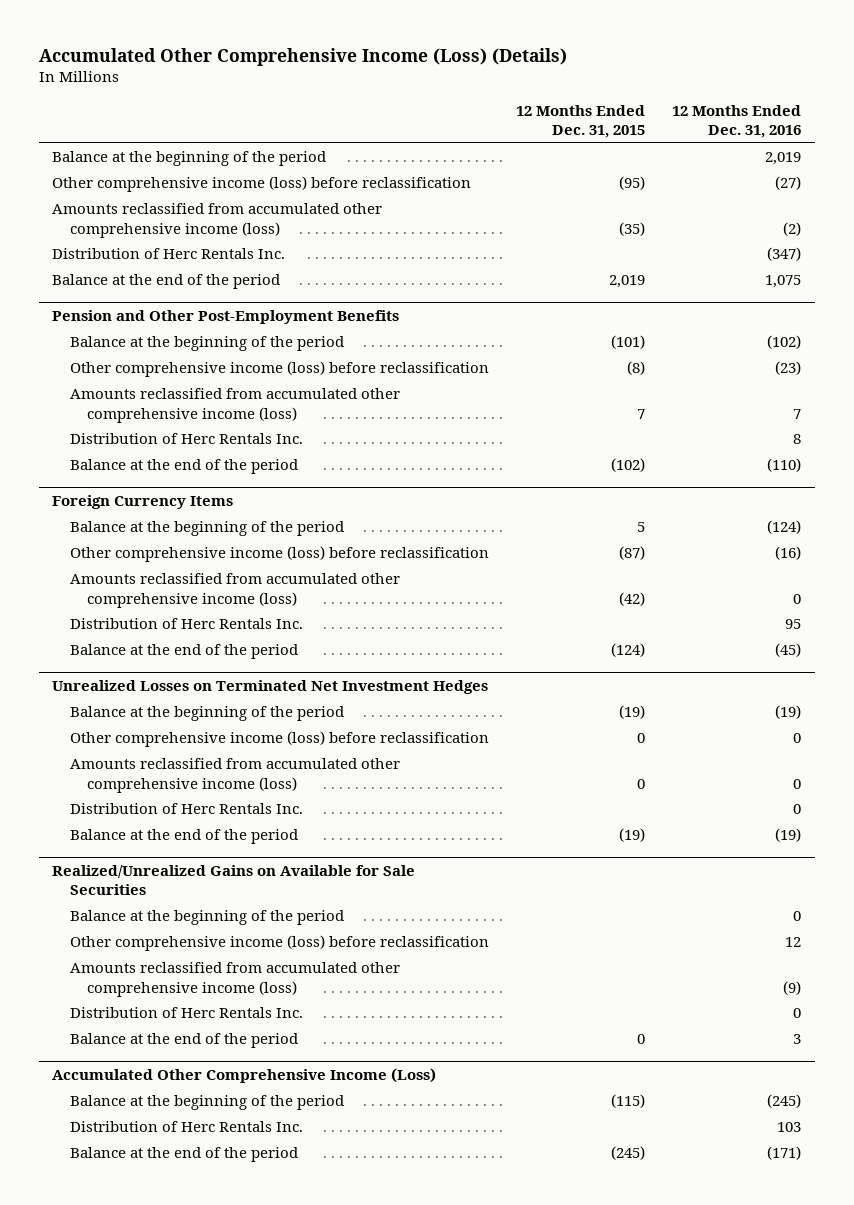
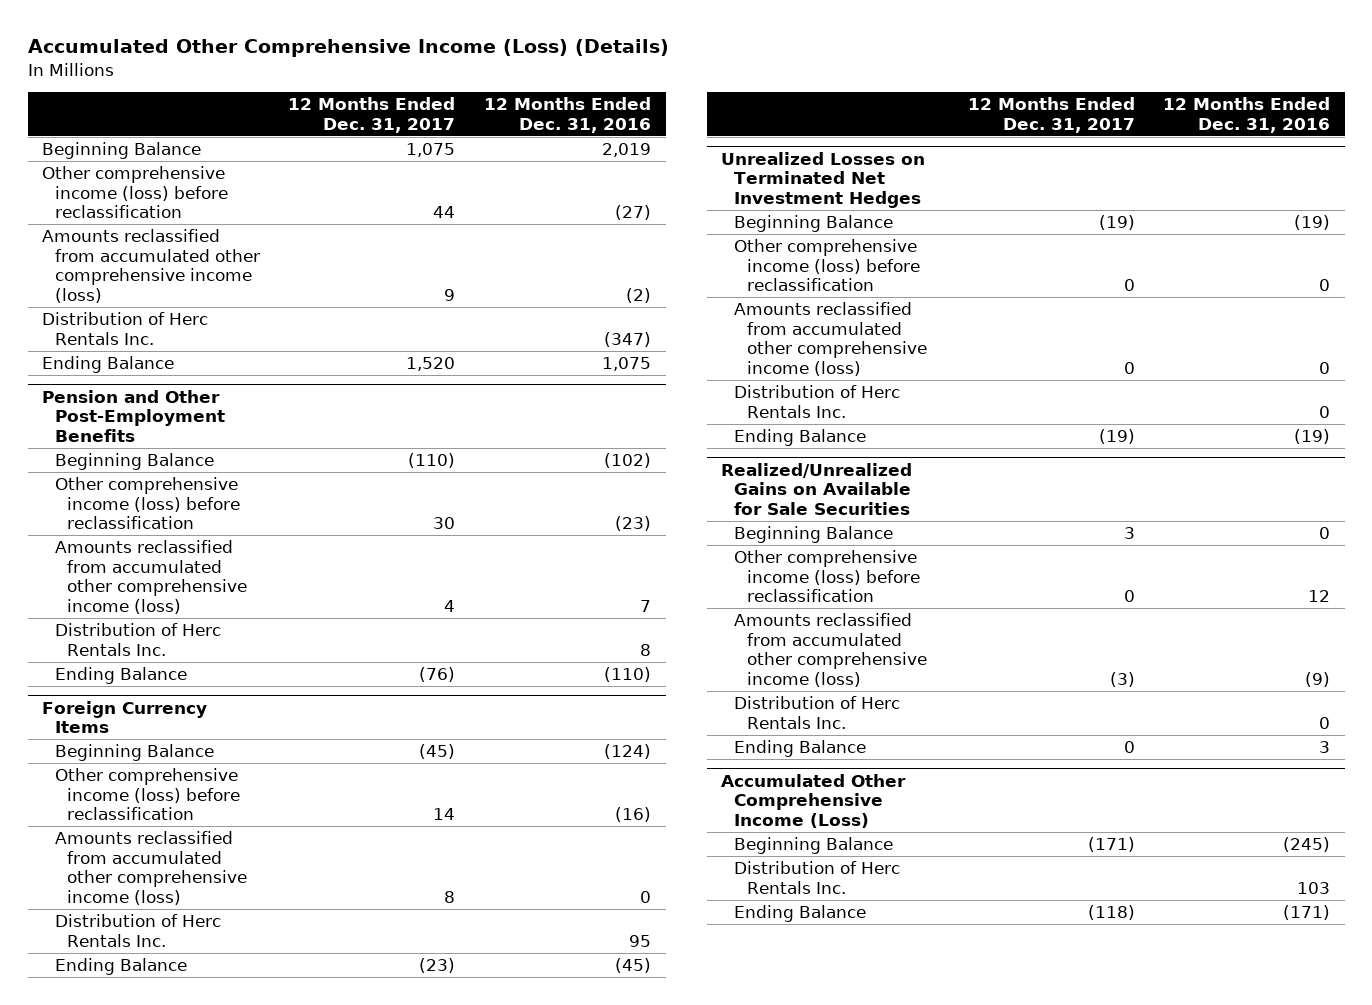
- | 12 Months Ended Dec. 31, 2015 | 12 Months Ended Dec. 31, 2016
+ | 12 Months Ended Dec. 31, 2017 | 12 Months Ended Dec. 31, 2016
- Balance at the beginning of the period | | 2,019
+ Beginning Balance | 1,075 | 2,019
- Balance at the end of the period | 2,019 | 1,075
+ Ending Balance | 1,520 | 1,075
@ Pension and Other Post-Employment Benefits
- Balance at the beginning of the period | (101) | (102)
+ Beginning Balance | (110) | (102)
- Balance at the end of the period | (102) | (110)
+ Ending Balance | (76) | (110)
@ Foreign Currency Items
- Balance at the beginning of the period | 5 | (124)
+ Beginning Balance | (45) | (124)
- Balance at the end of the period | (124) | (45)
+ Ending Balance | (23) | (45)
@ Unrealized Losses on Terminated Net Investment Hedges
- Balance at the beginning of the period | (19) | (19)
+ Beginning Balance | (19) | (19)
- Balance at the end of the period | (19) | (19)
+ Ending Balance | (19) | (19)
@ Realized/Unrealized Gains on Available for Sale Securities
- Balance at the beginning of the period | | 0
+ Beginning Balance | 3 | 0
- Balance at the end of the period | 0 | 3
+ Ending Balance | 0 | 3
@ Accumulated Other Comprehensive Income (Loss)
- Balance at the beginning of the period | (115) | (245)
+ Beginning Balance | (171) | (245)
- Balance at the end of the period | (245) | (171)
+ Ending Balance | (118) | (171)

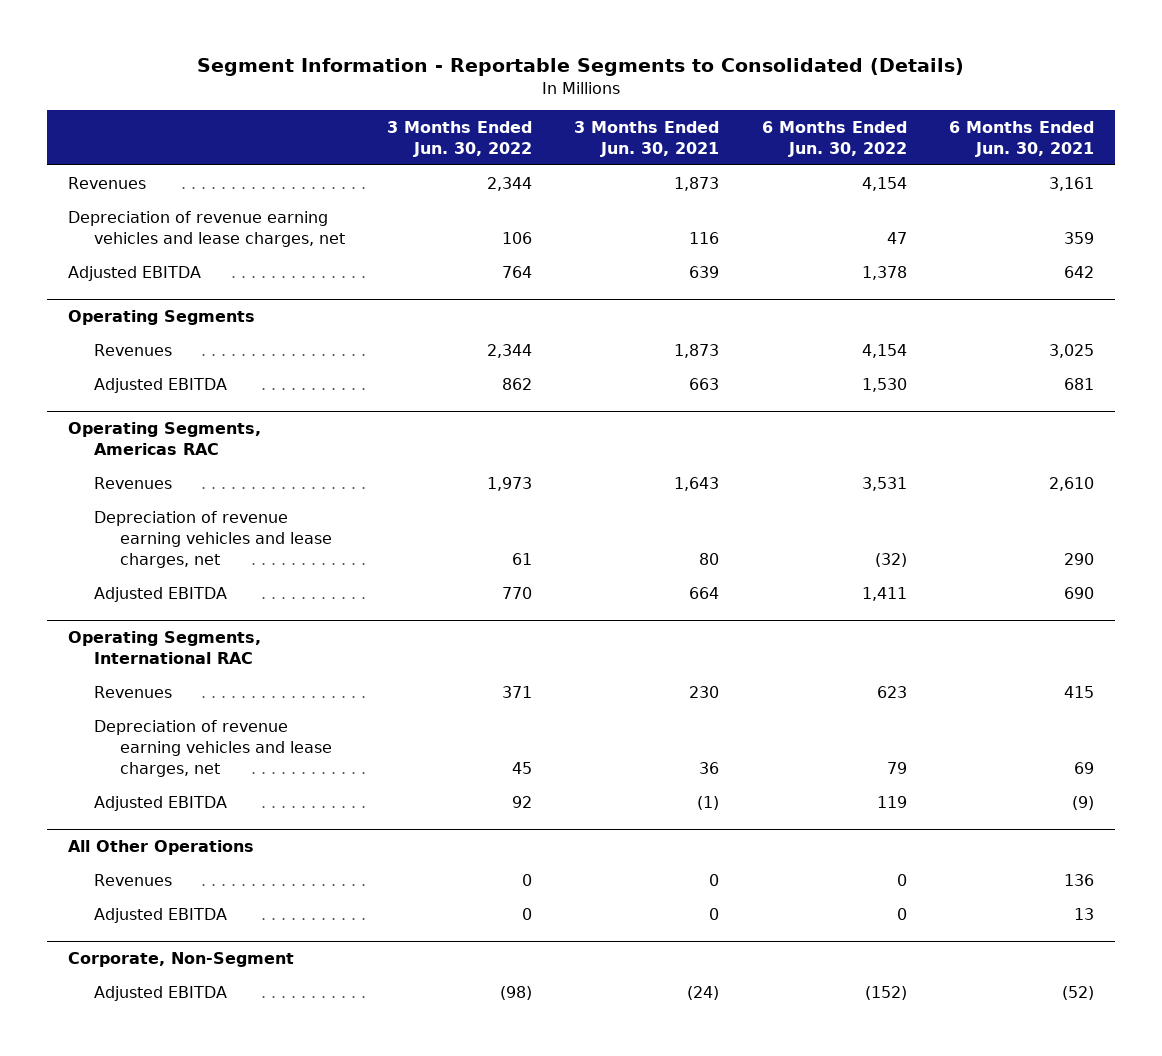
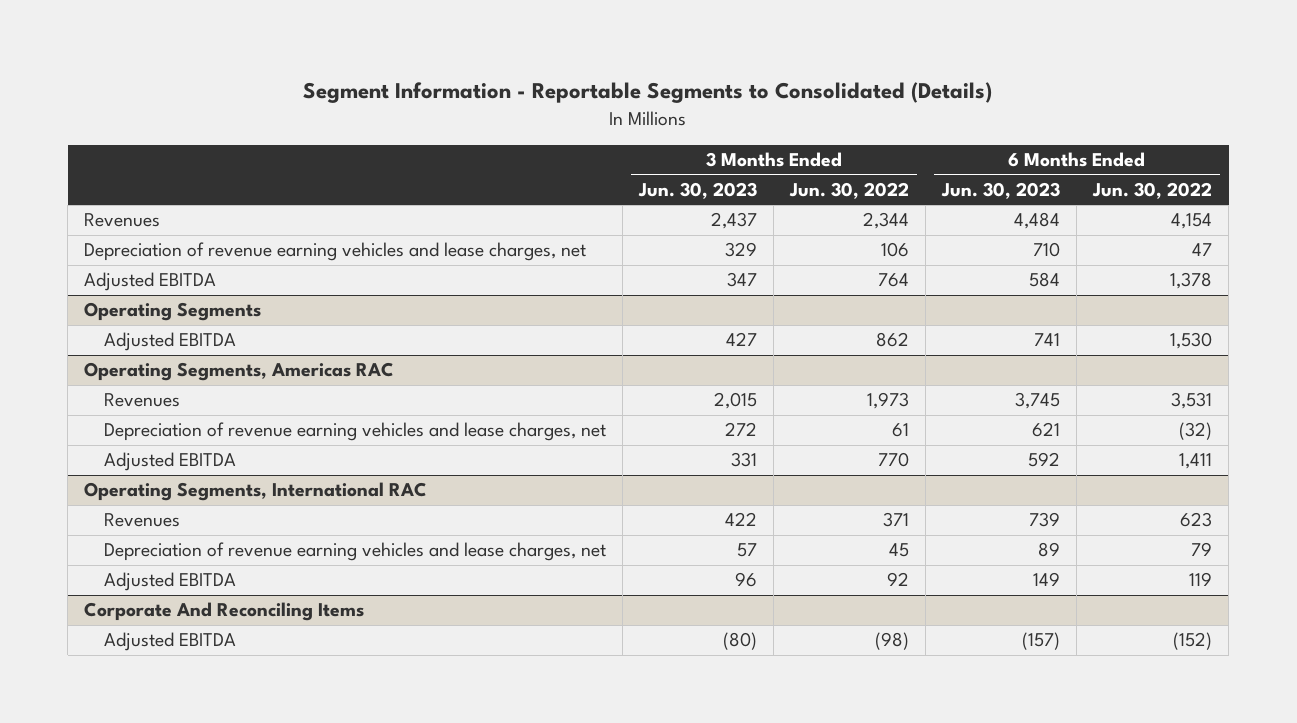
- | 3 Months Ended Jun. 30, 2022 | 3 Months Ended Jun. 30, 2021 | 6 Months Ended Jun. 30, 2022 | 6 Months Ended Jun. 30, 2021
+ | 3 Months Ended Jun. 30, 2023 | 3 Months Ended Jun. 30, 2022 | 6 Months Ended Jun. 30, 2023 | 6 Months Ended Jun. 30, 2022
@ Operating Segments
- Revenues | 2,344 | 1,873 | 4,154 | 3,025
- All Other Operations
- Revenues | 0 | 0 | 0 | 136
- Adjusted EBITDA | 0 | 0 | 0 | 13
- Corporate, Non-Segment
+ Corporate And Reconciling Items

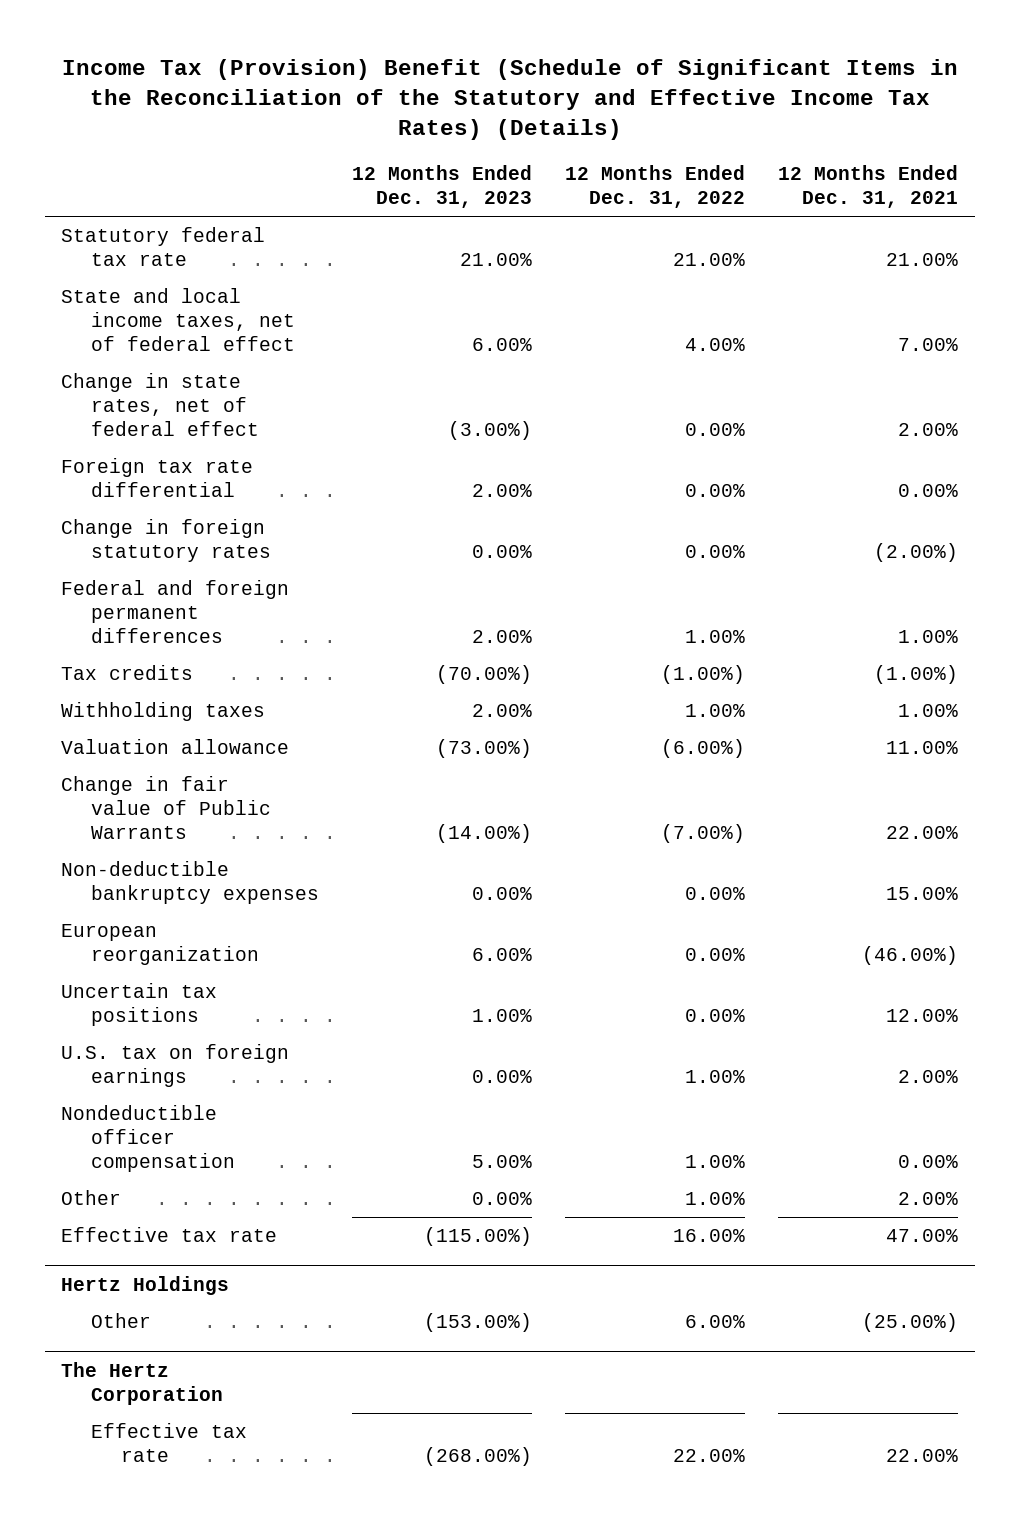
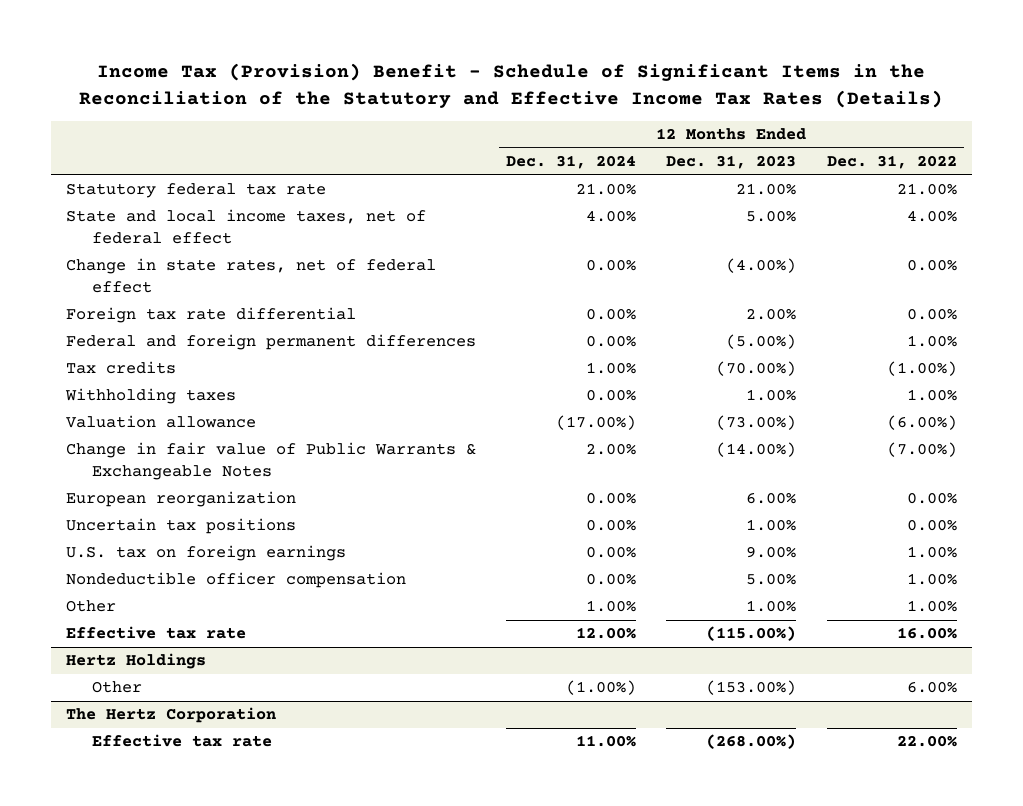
- Income Tax (Provision) Benefit (Schedule of Significant Items in the Reconciliation of the Statutory and Effective Income Tax Rates) (Details)
+ Income Tax (Provision) Benefit - Schedule of Significant Items in the Reconciliation of the Statutory and Effective Income Tax Rates (Details)
- | 12 Months Ended Dec. 31, 2023 | 12 Months Ended Dec. 31, 2022 | 12 Months Ended Dec. 31, 2021
+ | 12 Months Ended Dec. 31, 2024 | 12 Months Ended Dec. 31, 2023 | 12 Months Ended Dec. 31, 2022
- State and local income taxes, net of federal effect | 6.00% | 4.00% | 7.00%
- Change in state rates, net of federal effect | (3.00%) | 0.00% | 2.00%
+ State and local income taxes, net of federal effect | 4.00% | 5.00% | 4.00%
+ Change in state rates, net of federal effect | 0.00% | (4.00%) | 0.00%
- Change in foreign statutory rates | 0.00% | 0.00% | (2.00%)
- Federal and foreign permanent differences | 2.00% | 1.00% | 1.00%
+ Federal and foreign permanent differences | 0.00% | (5.00%) | 1.00%
- Withholding taxes | 2.00% | 1.00% | 1.00%
+ Withholding taxes | 0.00% | 1.00% | 1.00%
- Change in fair value of Public Warrants | (14.00%) | (7.00%) | 22.00%
- Non-deductible bankruptcy expenses | 0.00% | 0.00% | 15.00%
+ Change in fair value of Public Warrants & Exchangeable Notes | 2.00% | (14.00%) | (7.00%)
- U.S. tax on foreign earnings | 0.00% | 1.00% | 2.00%
+ U.S. tax on foreign earnings | 0.00% | 9.00% | 1.00%
- Other | 0.00% | 1.00% | 2.00%
+ Other | 1.00% | 1.00% | 1.00%

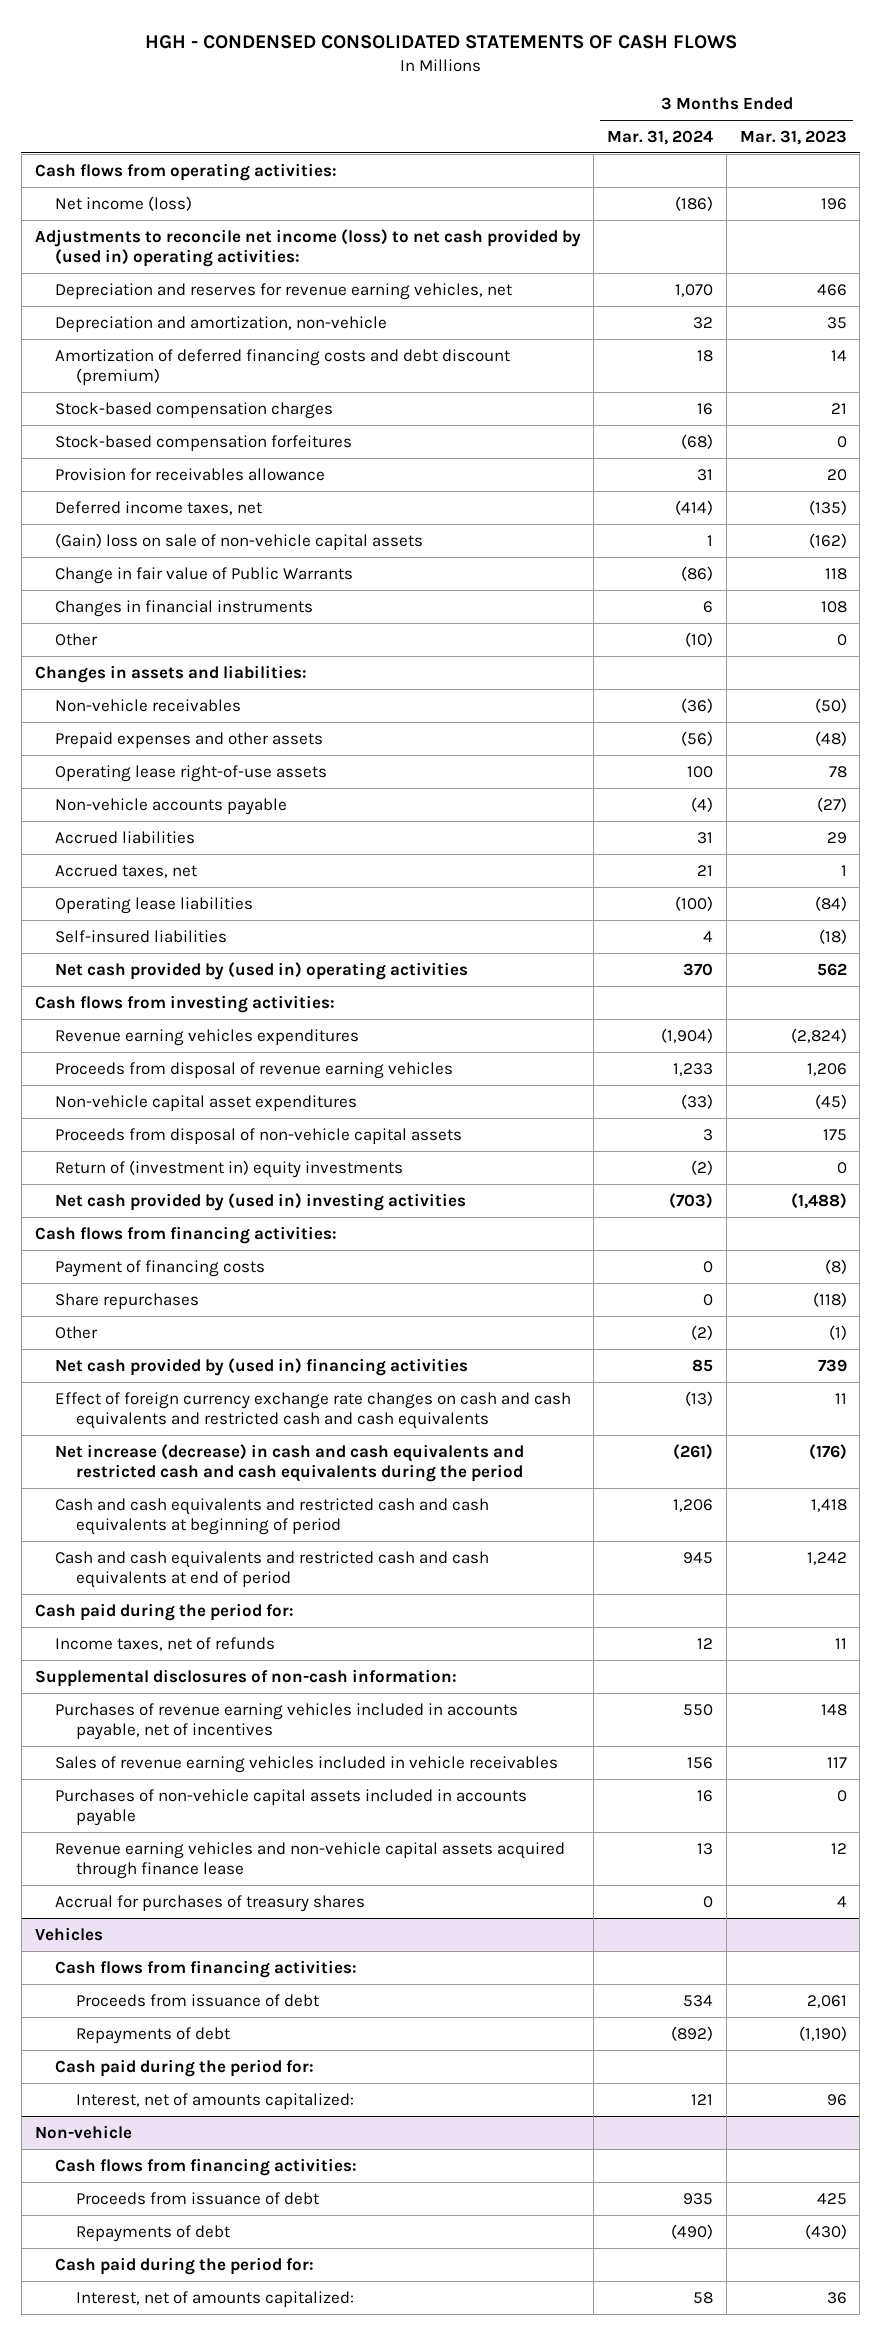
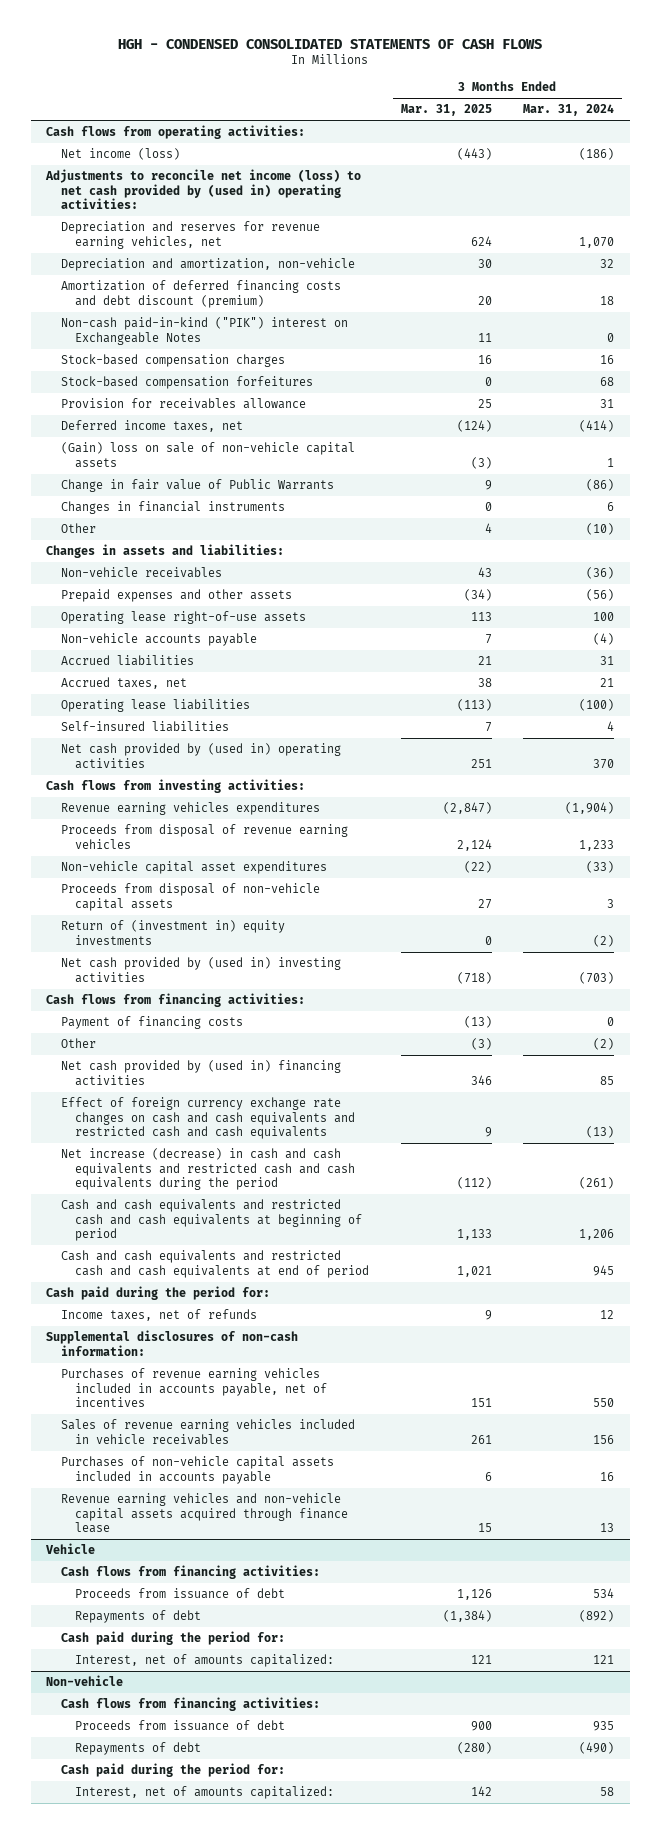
- | 3 Months Ended Mar. 31, 2024 | 3 Months Ended Mar. 31, 2023
+ | 3 Months Ended Mar. 31, 2025 | 3 Months Ended Mar. 31, 2024
+ Non-cash paid-in-kind ("PIK") interest on Exchangeable Notes | 11 | 0
- Stock-based compensation forfeitures | (68) | 0
+ Stock-based compensation forfeitures | 0 | 68
- Share repurchases | 0 | (118)
- Accrual for purchases of treasury shares | 0 | 4
- Vehicles
+ Vehicle

